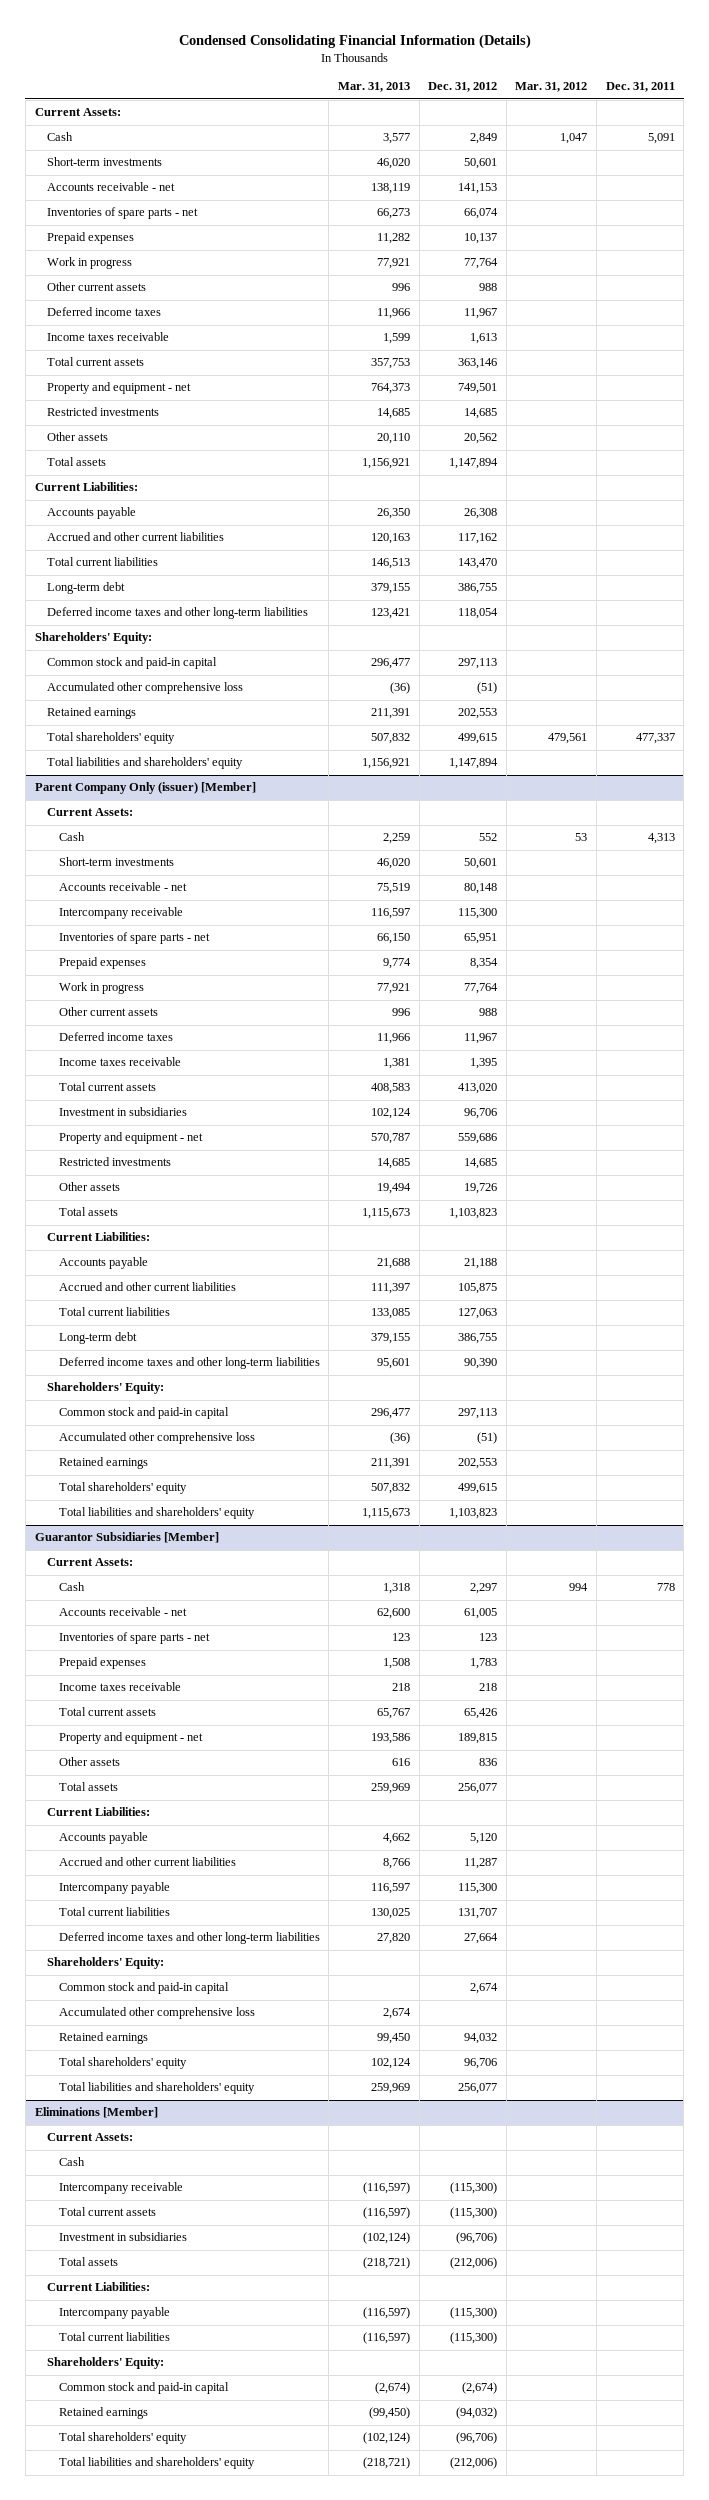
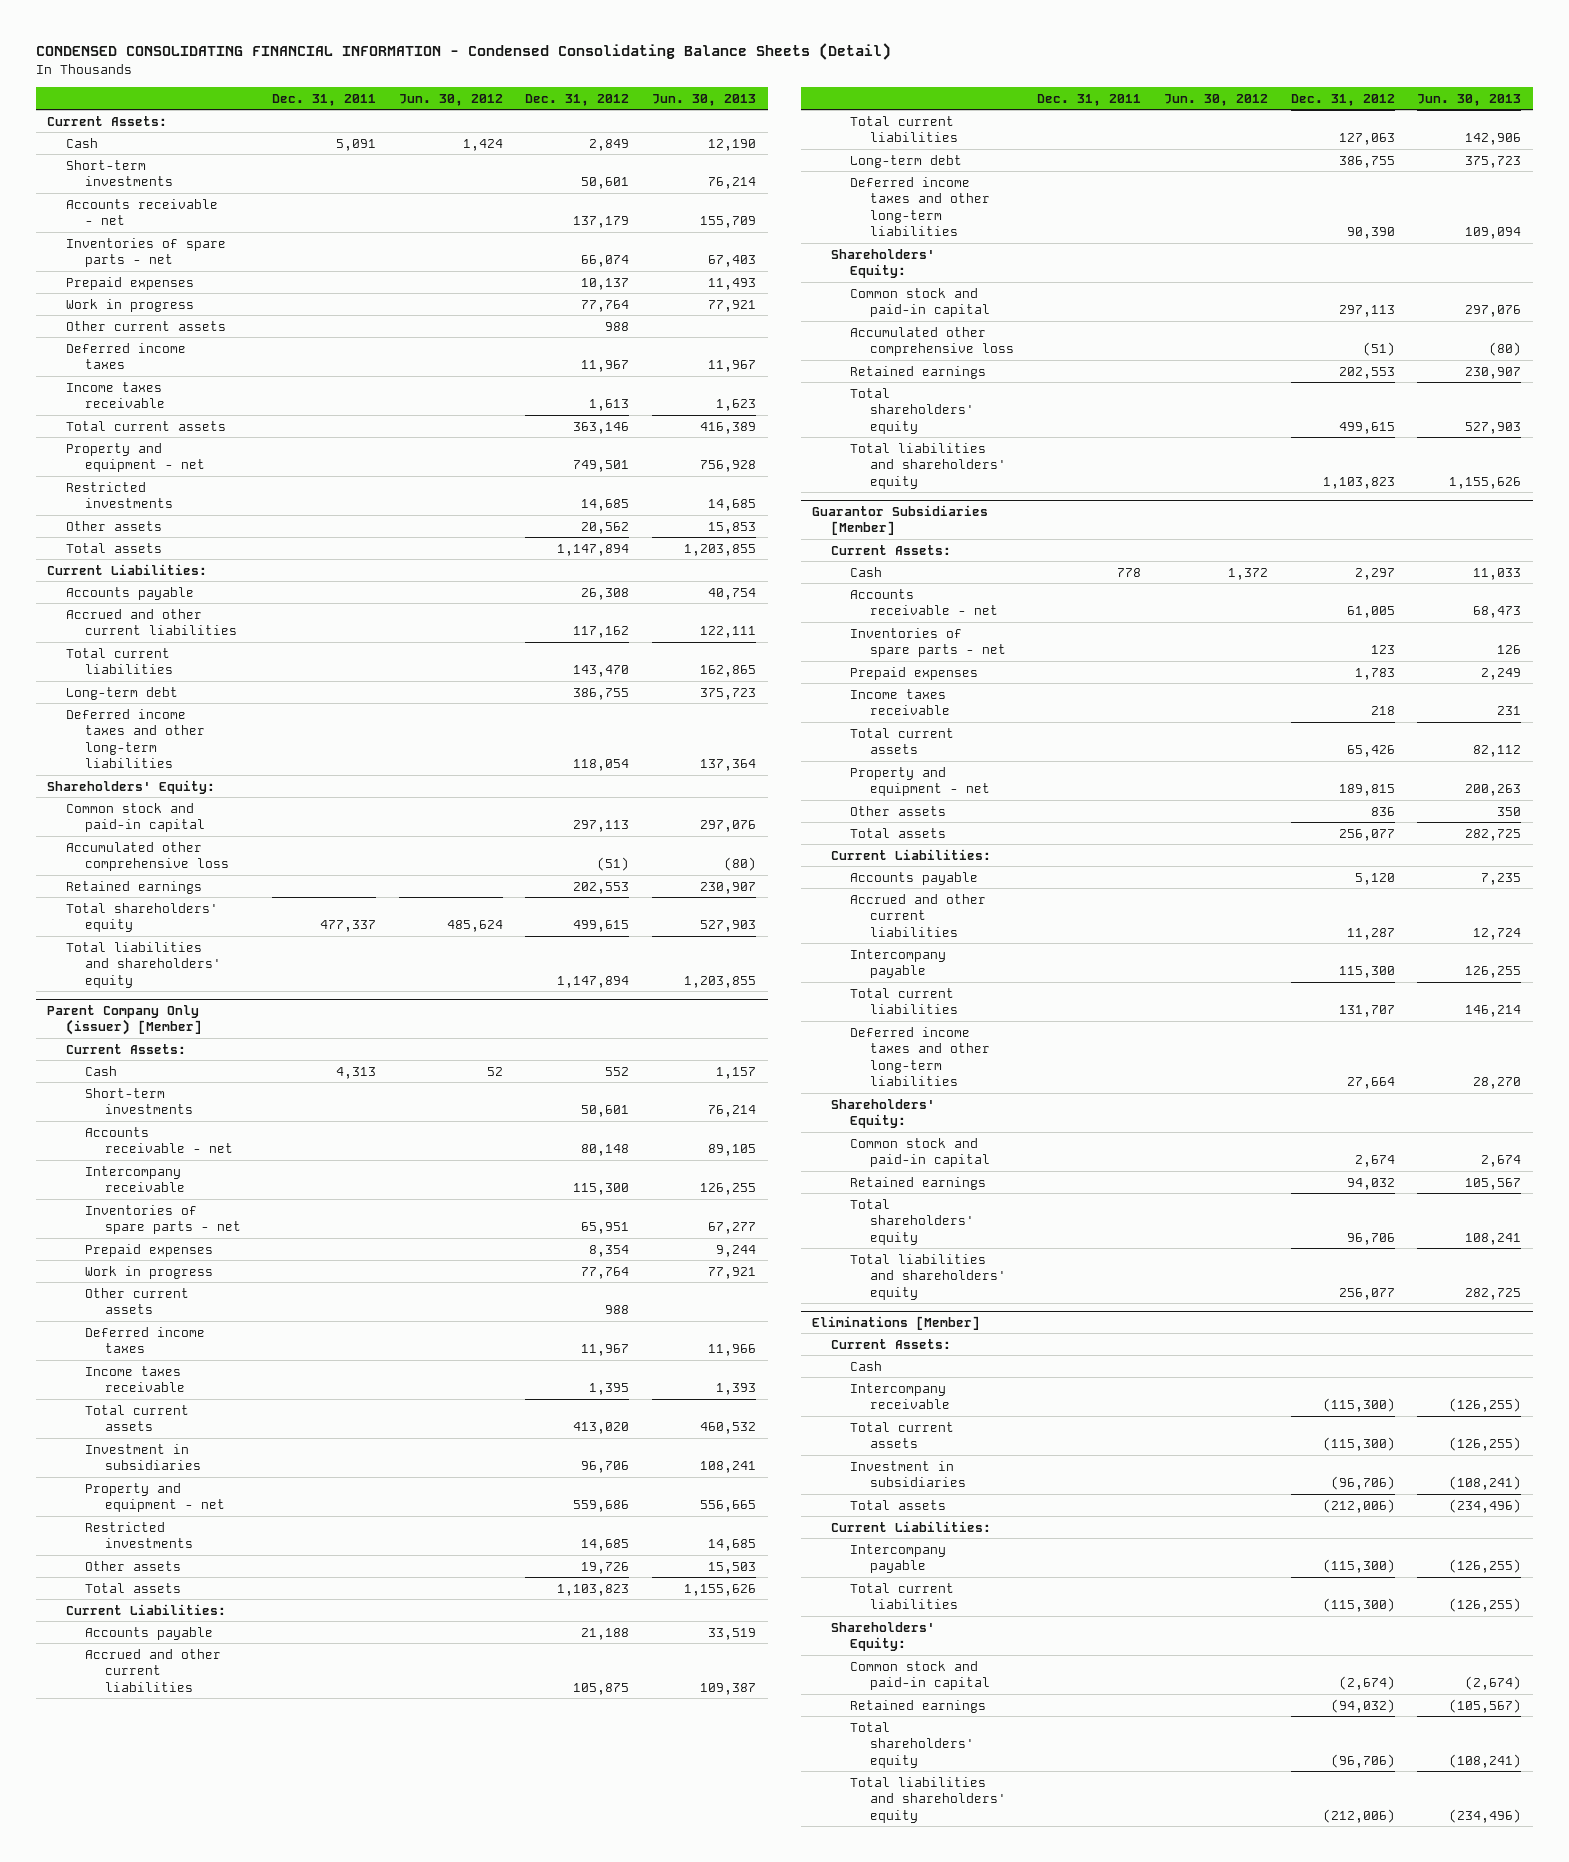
- Condensed Consolidating Financial Information (Details)
+ CONDENSED CONSOLIDATING FINANCIAL INFORMATION - Condensed Consolidating Balance Sheets (Detail)
- | Mar. 31, 2013 | Dec. 31, 2012 | Mar. 31, 2012 | Dec. 31, 2011
+ | Dec. 31, 2011 | Jun. 30, 2012 | Dec. 31, 2012 | Jun. 30, 2013
- Accounts receivable - net | 138,119 | 141,153 | |
+ Accounts receivable - net | | | 137,179 | 155,709
@ Guarantor Subsidiaries [Member]
- Accumulated other comprehensive loss | 2,674 | | |

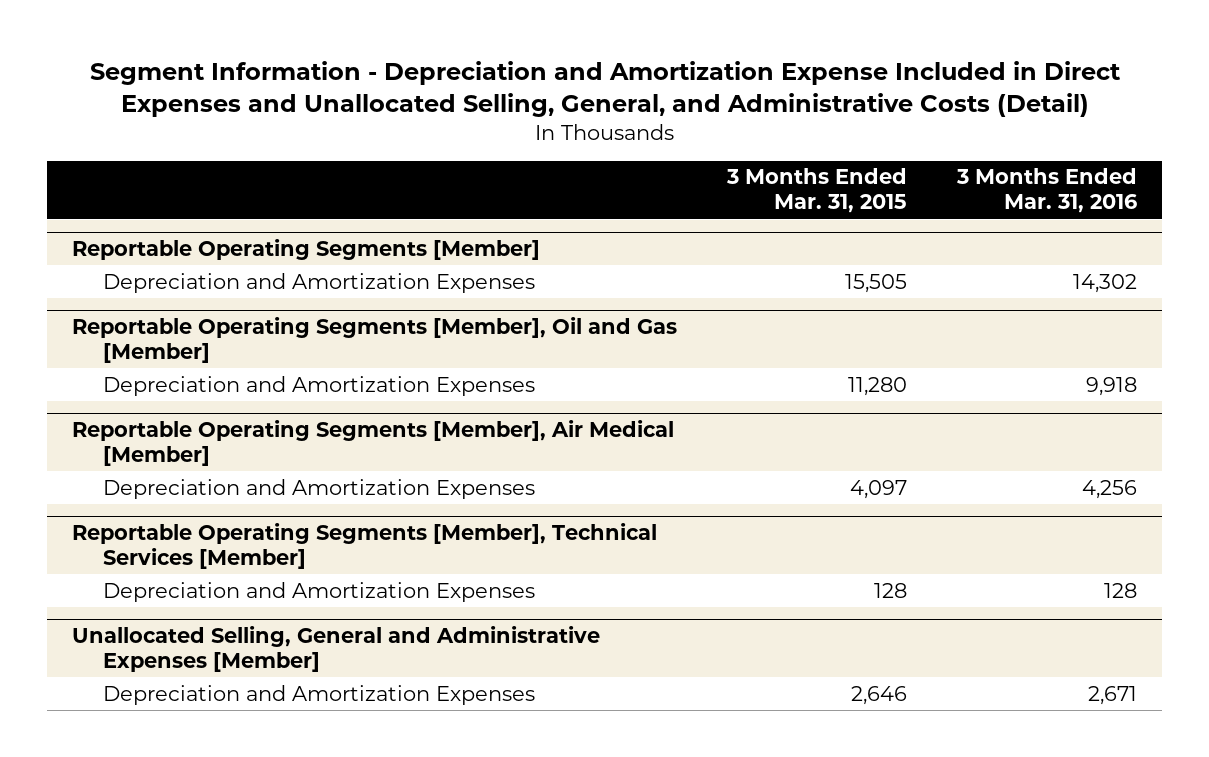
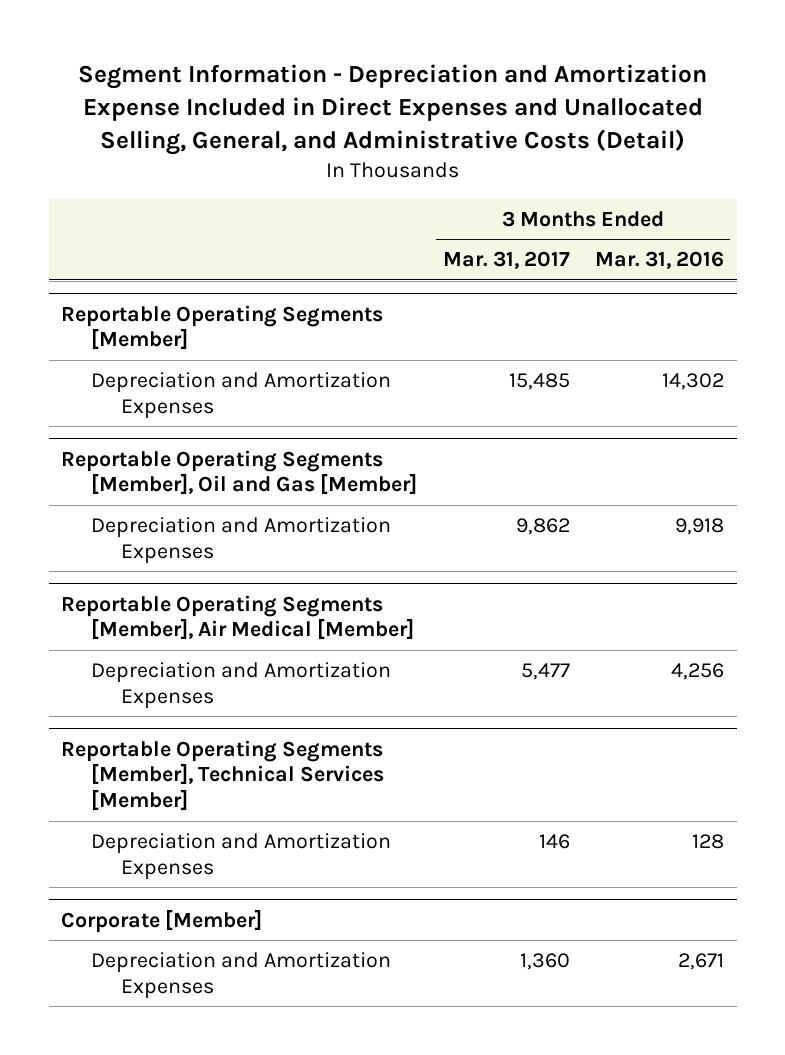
- | 3 Months Ended Mar. 31, 2015 | 3 Months Ended Mar. 31, 2016
+ | 3 Months Ended Mar. 31, 2017 | 3 Months Ended Mar. 31, 2016
- Unallocated Selling, General and Administrative Expenses [Member]
+ Corporate [Member]

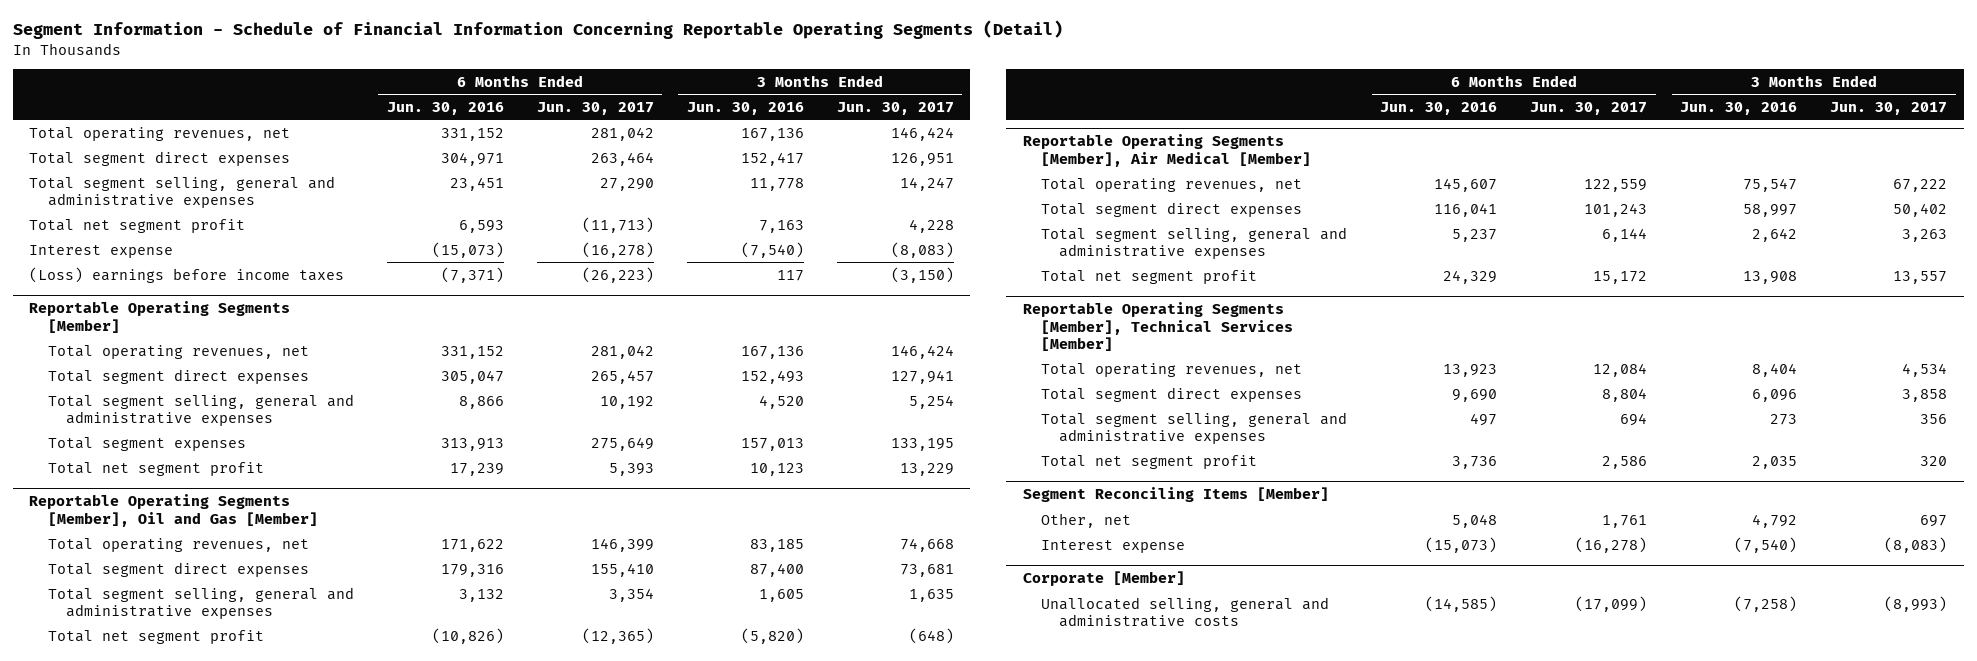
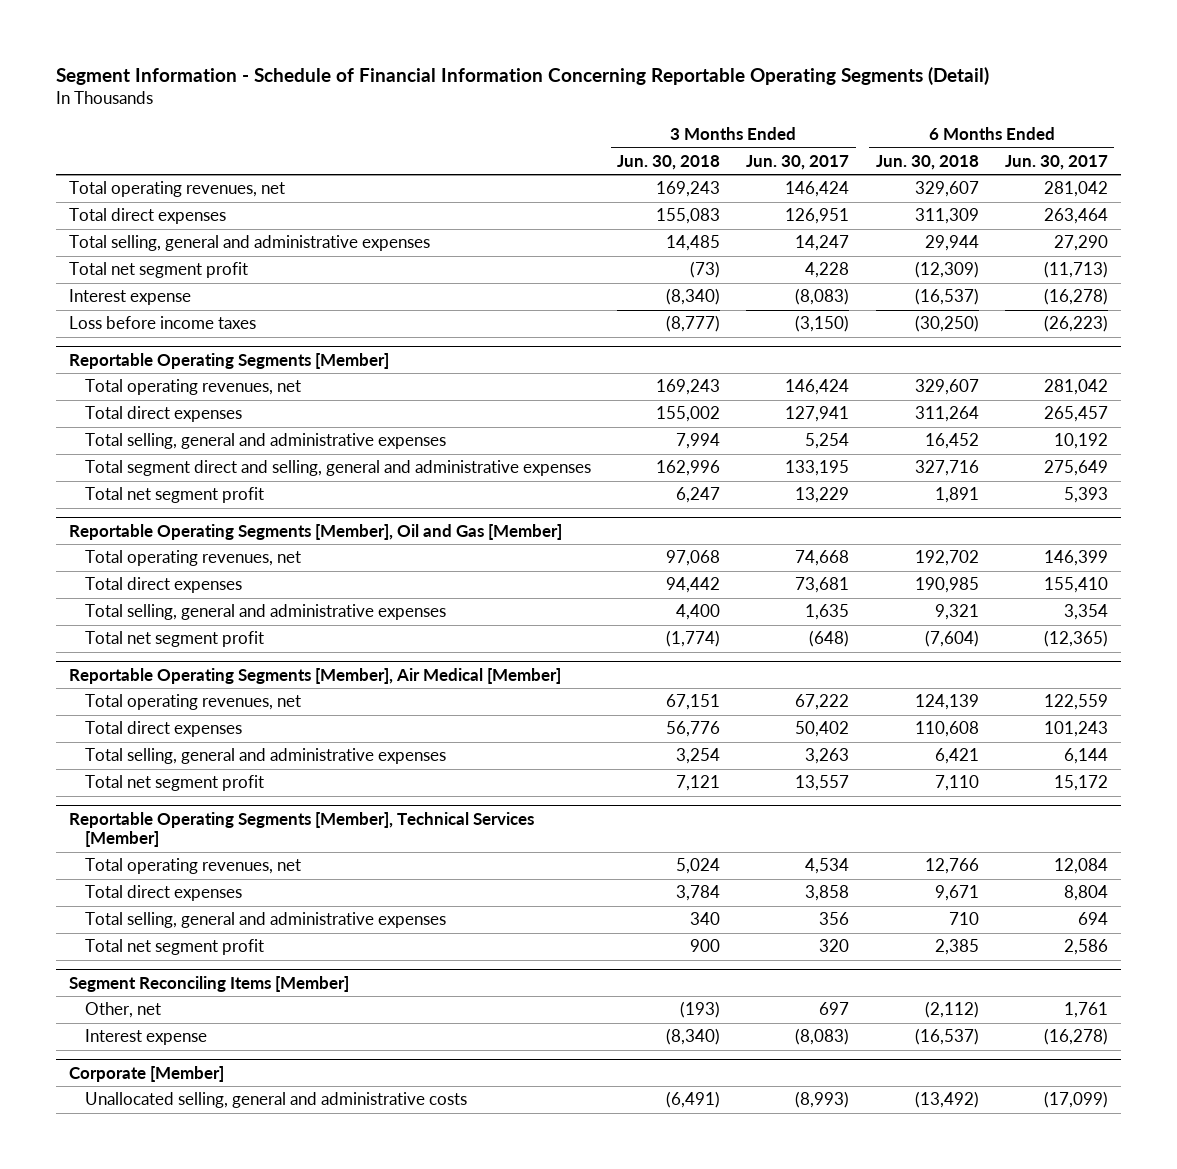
- | 6 Months Ended Jun. 30, 2016 | 6 Months Ended Jun. 30, 2017 | 3 Months Ended Jun. 30, 2016 | 3 Months Ended Jun. 30, 2017
+ | 3 Months Ended Jun. 30, 2018 | 3 Months Ended Jun. 30, 2017 | 6 Months Ended Jun. 30, 2018 | 6 Months Ended Jun. 30, 2017
- Total segment direct expenses | 304,971 | 263,464 | 152,417 | 126,951
- Total segment selling, general and administrative expenses | 23,451 | 27,290 | 11,778 | 14,247
+ Total direct expenses | 155,083 | 126,951 | 311,309 | 263,464
+ Total selling, general and administrative expenses | 14,485 | 14,247 | 29,944 | 27,290
- (Loss) earnings before income taxes | (7,371) | (26,223) | 117 | (3,150)
+ Loss before income taxes | (8,777) | (3,150) | (30,250) | (26,223)
@ Reportable Operating Segments [Member]
- Total segment direct expenses | 305,047 | 265,457 | 152,493 | 127,941
- Total segment selling, general and administrative expenses | 8,866 | 10,192 | 4,520 | 5,254
- Total segment expenses | 313,913 | 275,649 | 157,013 | 133,195
+ Total direct expenses | 155,002 | 127,941 | 311,264 | 265,457
+ Total selling, general and administrative expenses | 7,994 | 5,254 | 16,452 | 10,192
+ Total segment direct and selling, general and administrative expenses | 162,996 | 133,195 | 327,716 | 275,649
@ Reportable Operating Segments [Member], Oil and Gas [Member]
- Total segment direct expenses | 179,316 | 155,410 | 87,400 | 73,681
- Total segment selling, general and administrative expenses | 3,132 | 3,354 | 1,605 | 1,635
+ Total direct expenses | 94,442 | 73,681 | 190,985 | 155,410
+ Total selling, general and administrative expenses | 4,400 | 1,635 | 9,321 | 3,354
@ Reportable Operating Segments [Member], Air Medical [Member]
- Total segment direct expenses | 116,041 | 101,243 | 58,997 | 50,402
- Total segment selling, general and administrative expenses | 5,237 | 6,144 | 2,642 | 3,263
+ Total direct expenses | 56,776 | 50,402 | 110,608 | 101,243
+ Total selling, general and administrative expenses | 3,254 | 3,263 | 6,421 | 6,144
@ Reportable Operating Segments [Member], Technical Services [Member]
- Total segment direct expenses | 9,690 | 8,804 | 6,096 | 3,858
- Total segment selling, general and administrative expenses | 497 | 694 | 273 | 356
+ Total direct expenses | 3,784 | 3,858 | 9,671 | 8,804
+ Total selling, general and administrative expenses | 340 | 356 | 710 | 694

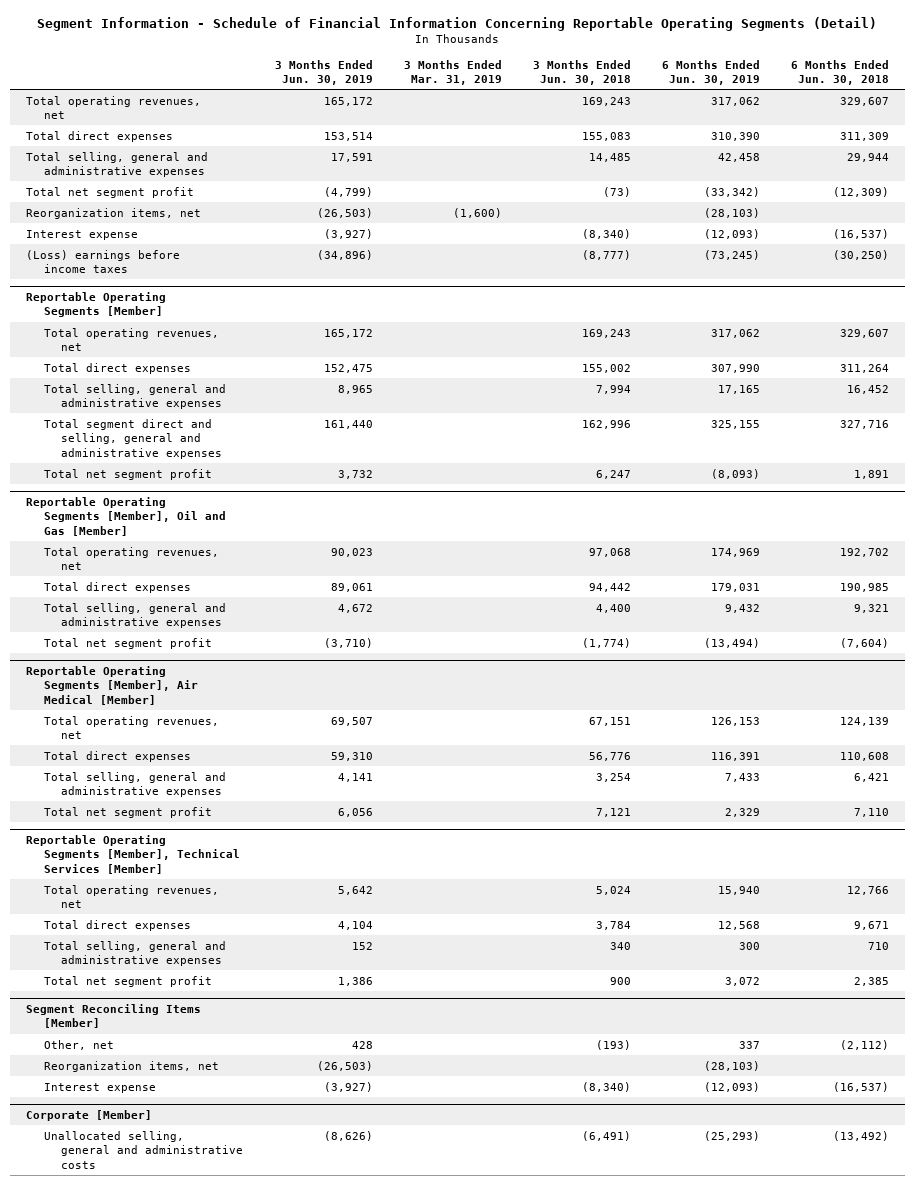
- | 3 Months Ended Jun. 30, 2018 | 3 Months Ended Jun. 30, 2017 | 6 Months Ended Jun. 30, 2018 | 6 Months Ended Jun. 30, 2017
+ | 3 Months Ended Jun. 30, 2019 | 3 Months Ended Mar. 31, 2019 | 3 Months Ended Jun. 30, 2018 | 6 Months Ended Jun. 30, 2019 | 6 Months Ended Jun. 30, 2018
+ Reorganization items, net | (26,503) | (1,600) | | (28,103) |
- Loss before income taxes | (8,777) | (3,150) | (30,250) | (26,223)
+ (Loss) earnings before income taxes | (34,896) | | (8,777) | (73,245) | (30,250)
@ Segment Reconciling Items [Member]
+ Reorganization items, net | (26,503) | | | (28,103) |

